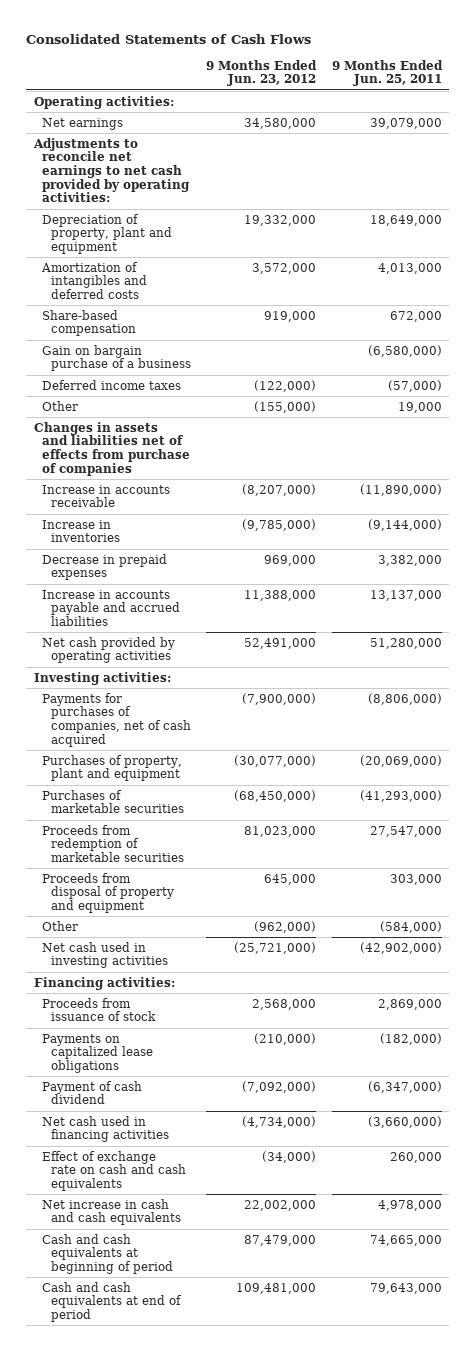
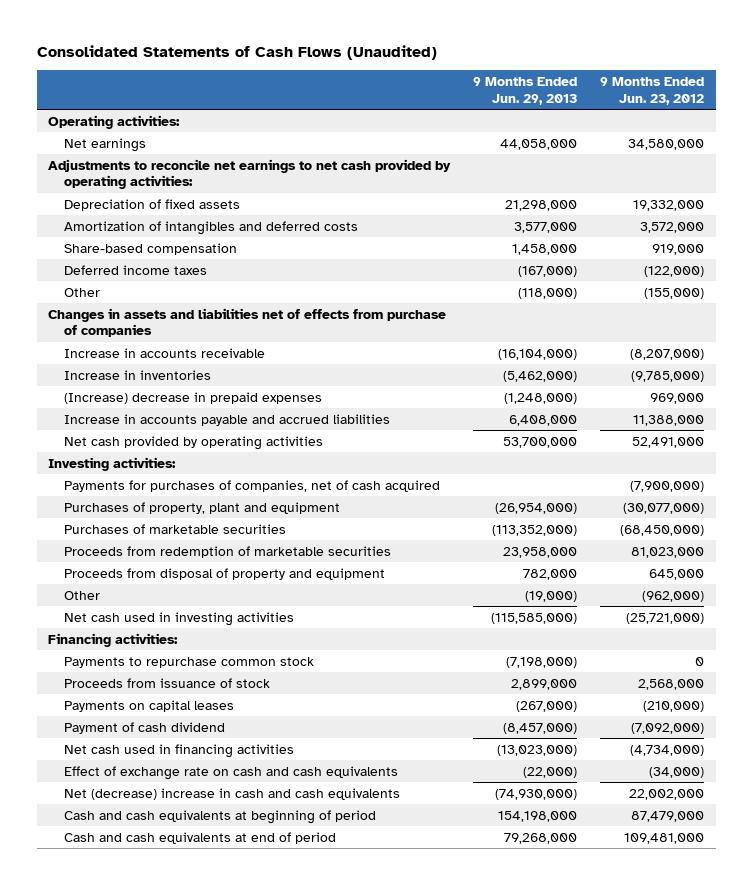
- Consolidated Statements of Cash Flows
+ Consolidated Statements of Cash Flows (Unaudited)
- | 9 Months Ended Jun. 23, 2012 | 9 Months Ended Jun. 25, 2011
+ | 9 Months Ended Jun. 29, 2013 | 9 Months Ended Jun. 23, 2012
- Depreciation of property, plant and equipment | 19,332,000 | 18,649,000
+ Depreciation of fixed assets | 21,298,000 | 19,332,000
- Gain on bargain purchase of a business | | (6,580,000)
- Decrease in prepaid expenses | 969,000 | 3,382,000
+ (Increase) decrease in prepaid expenses | (1,248,000) | 969,000
+ Payments to repurchase common stock | (7,198,000) | 0
- Payments on capitalized lease obligations | (210,000) | (182,000)
+ Payments on capital leases | (267,000) | (210,000)
- Net increase in cash and cash equivalents | 22,002,000 | 4,978,000
+ Net (decrease) increase in cash and cash equivalents | (74,930,000) | 22,002,000

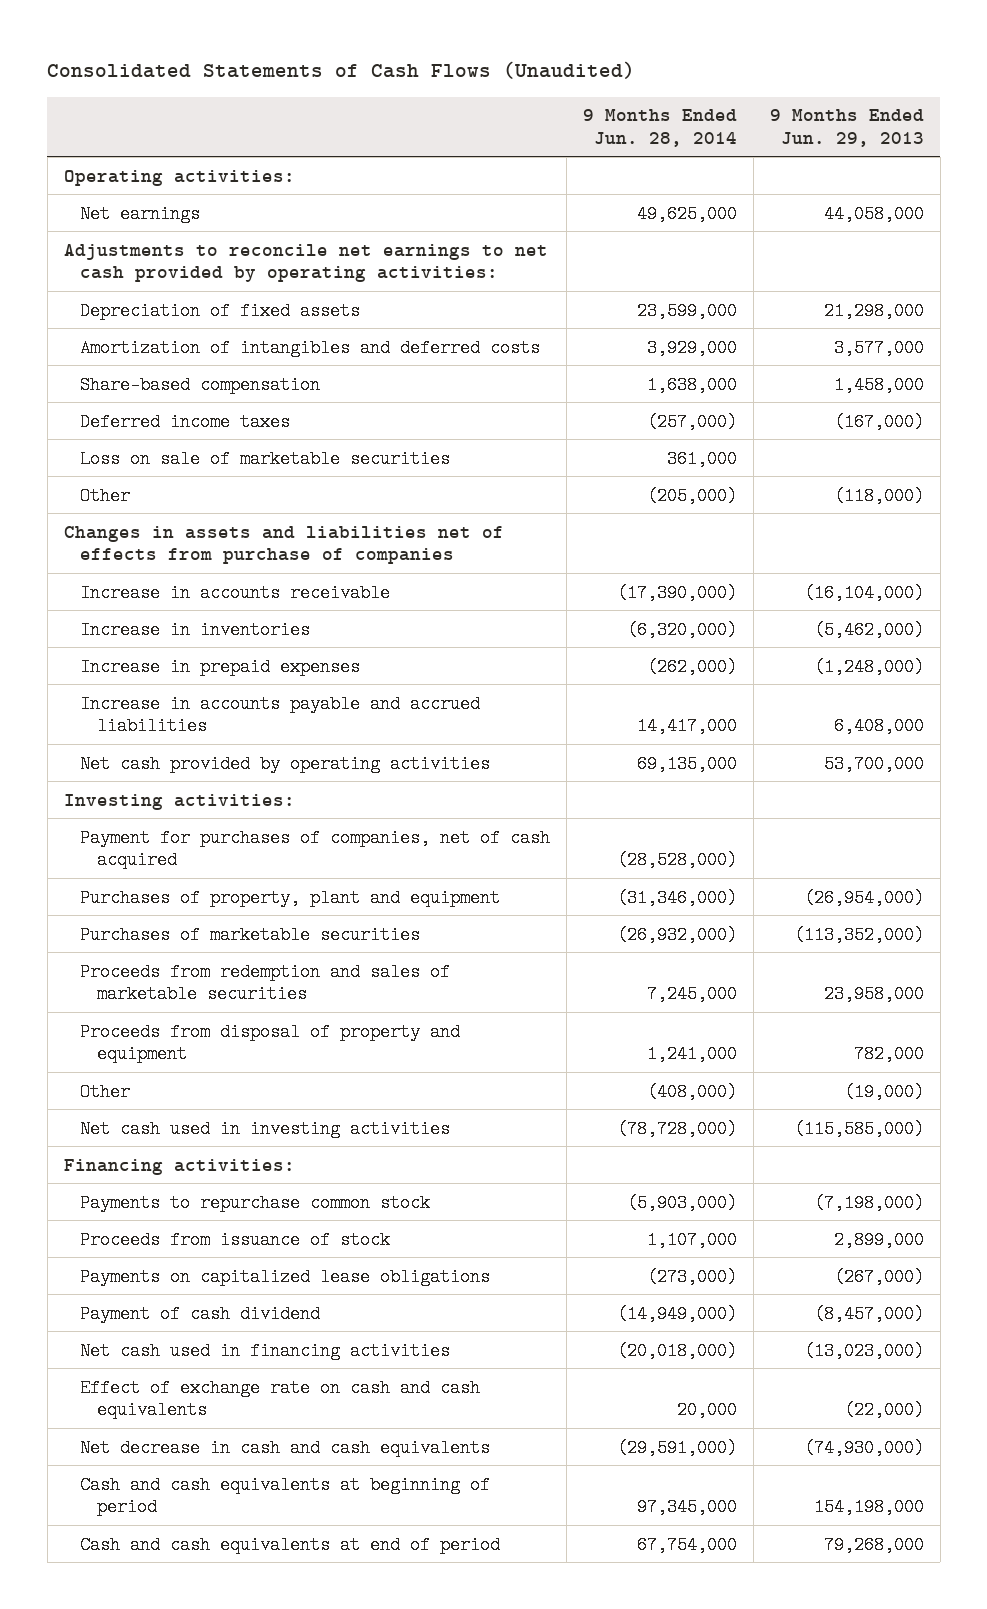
- | 9 Months Ended Jun. 29, 2013 | 9 Months Ended Jun. 23, 2012
+ | 9 Months Ended Jun. 28, 2014 | 9 Months Ended Jun. 29, 2013
+ Loss on sale of marketable securities | 361,000 |
- (Increase) decrease in prepaid expenses | (1,248,000) | 969,000
+ Increase in prepaid expenses | (262,000) | (1,248,000)
- Payments for purchases of companies, net of cash acquired | | (7,900,000)
+ Payment for purchases of companies, net of cash acquired | (28,528,000) |
- Proceeds from redemption of marketable securities | 23,958,000 | 81,023,000
+ Proceeds from redemption and sales of marketable securities | 7,245,000 | 23,958,000
- Payments on capital leases | (267,000) | (210,000)
+ Payments on capitalized lease obligations | (273,000) | (267,000)
- Net (decrease) increase in cash and cash equivalents | (74,930,000) | 22,002,000
+ Net decrease in cash and cash equivalents | (29,591,000) | (74,930,000)

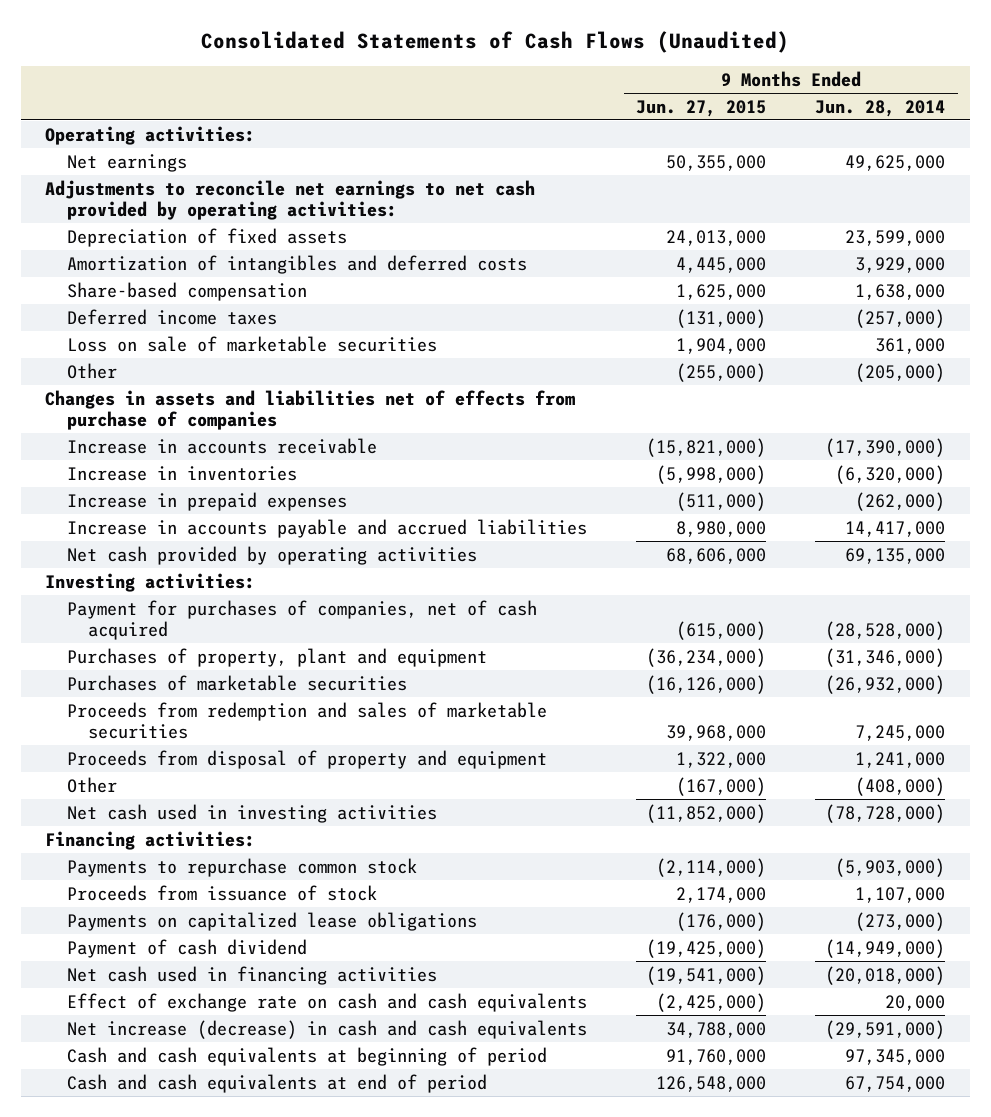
- | 9 Months Ended Jun. 28, 2014 | 9 Months Ended Jun. 29, 2013
+ | 9 Months Ended Jun. 27, 2015 | 9 Months Ended Jun. 28, 2014
- Net decrease in cash and cash equivalents | (29,591,000) | (74,930,000)
+ Net increase (decrease) in cash and cash equivalents | 34,788,000 | (29,591,000)

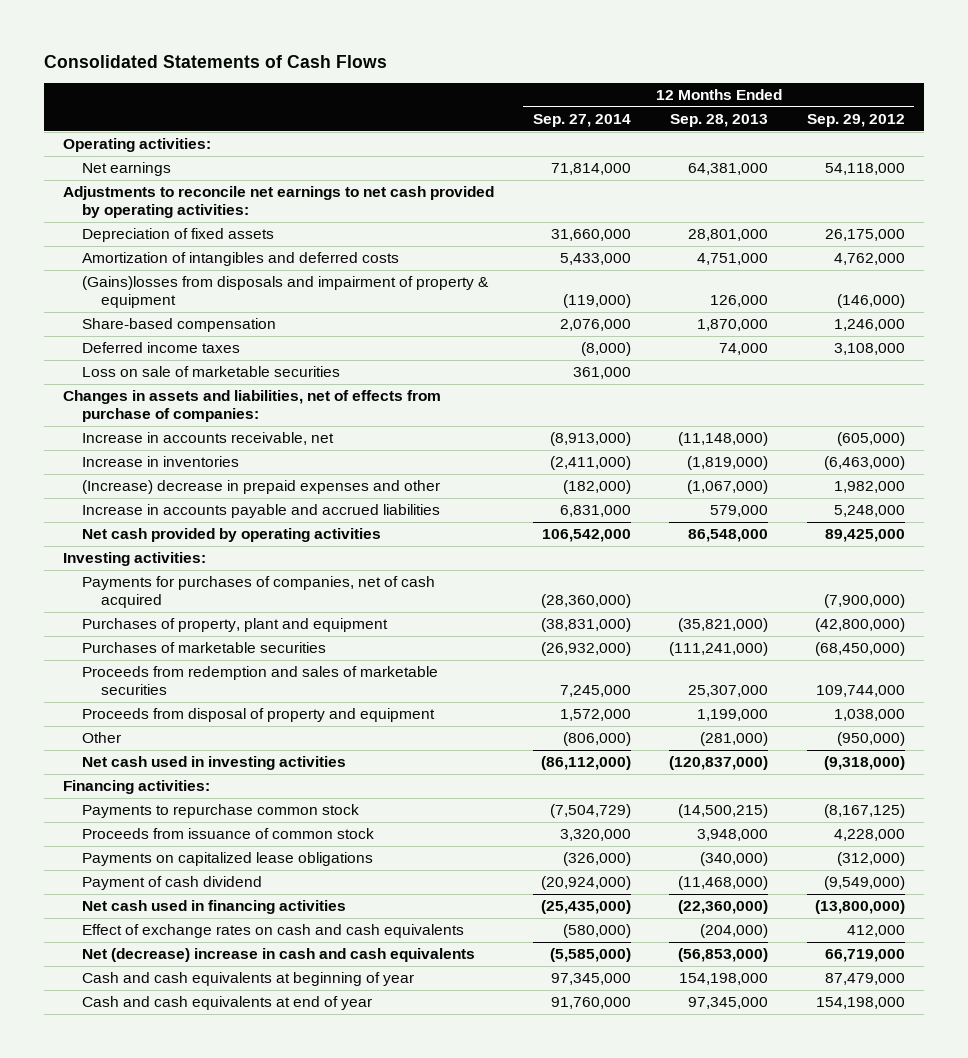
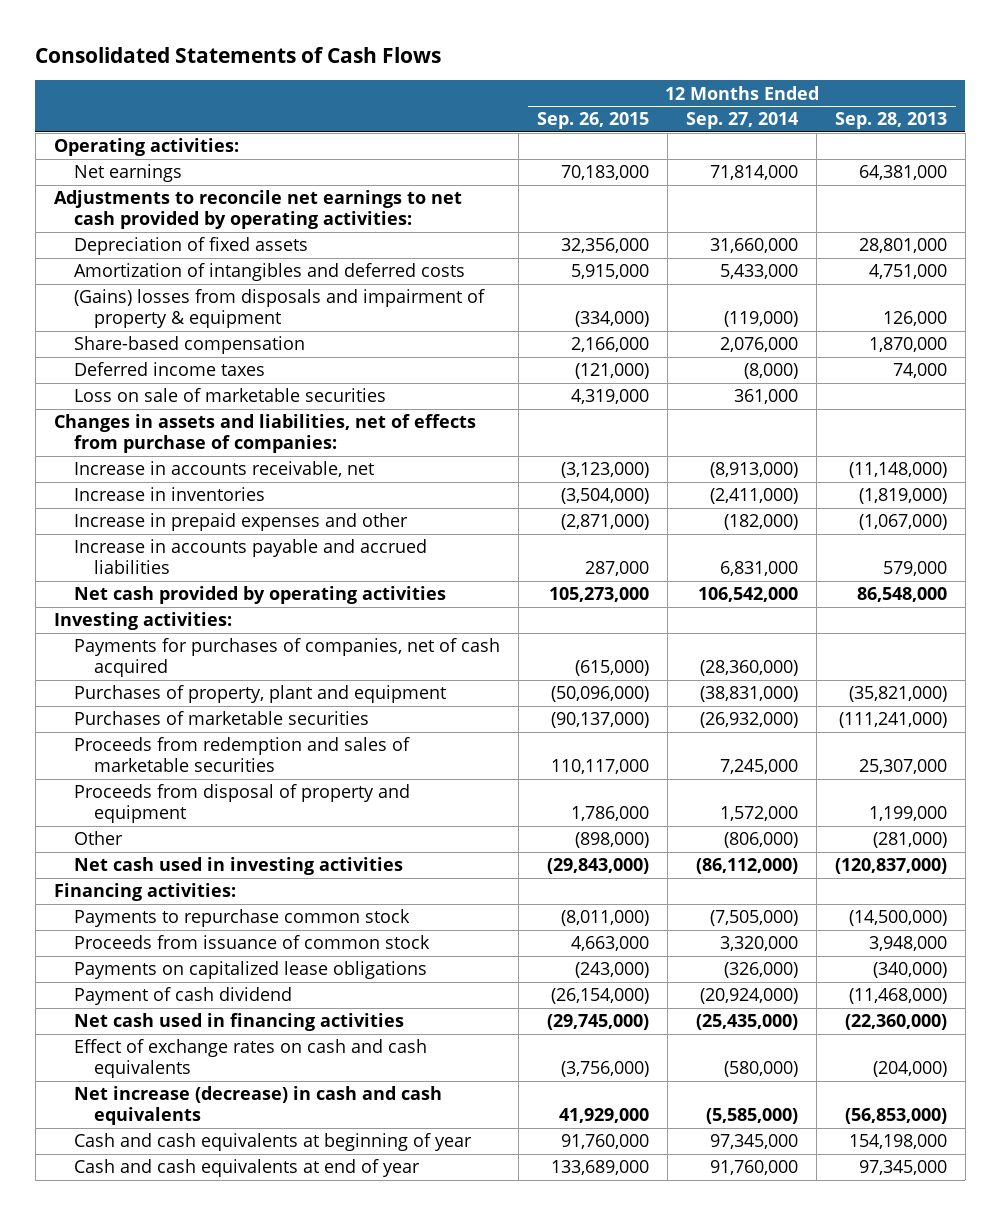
- | 12 Months Ended Sep. 27, 2014 | 12 Months Ended Sep. 28, 2013 | 12 Months Ended Sep. 29, 2012
+ | 12 Months Ended Sep. 26, 2015 | 12 Months Ended Sep. 27, 2014 | 12 Months Ended Sep. 28, 2013
- (Gains)losses from disposals and impairment of property & equipment | (119,000) | 126,000 | (146,000)
+ (Gains) losses from disposals and impairment of property & equipment | (334,000) | (119,000) | 126,000
- (Increase) decrease in prepaid expenses and other | (182,000) | (1,067,000) | 1,982,000
+ Increase in prepaid expenses and other | (2,871,000) | (182,000) | (1,067,000)
- Payments to repurchase common stock | (7,504,729) | (14,500,215) | (8,167,125)
+ Payments to repurchase common stock | (8,011,000) | (7,505,000) | (14,500,000)
- Net (decrease) increase in cash and cash equivalents | (5,585,000) | (56,853,000) | 66,719,000
+ Net increase (decrease) in cash and cash equivalents | 41,929,000 | (5,585,000) | (56,853,000)

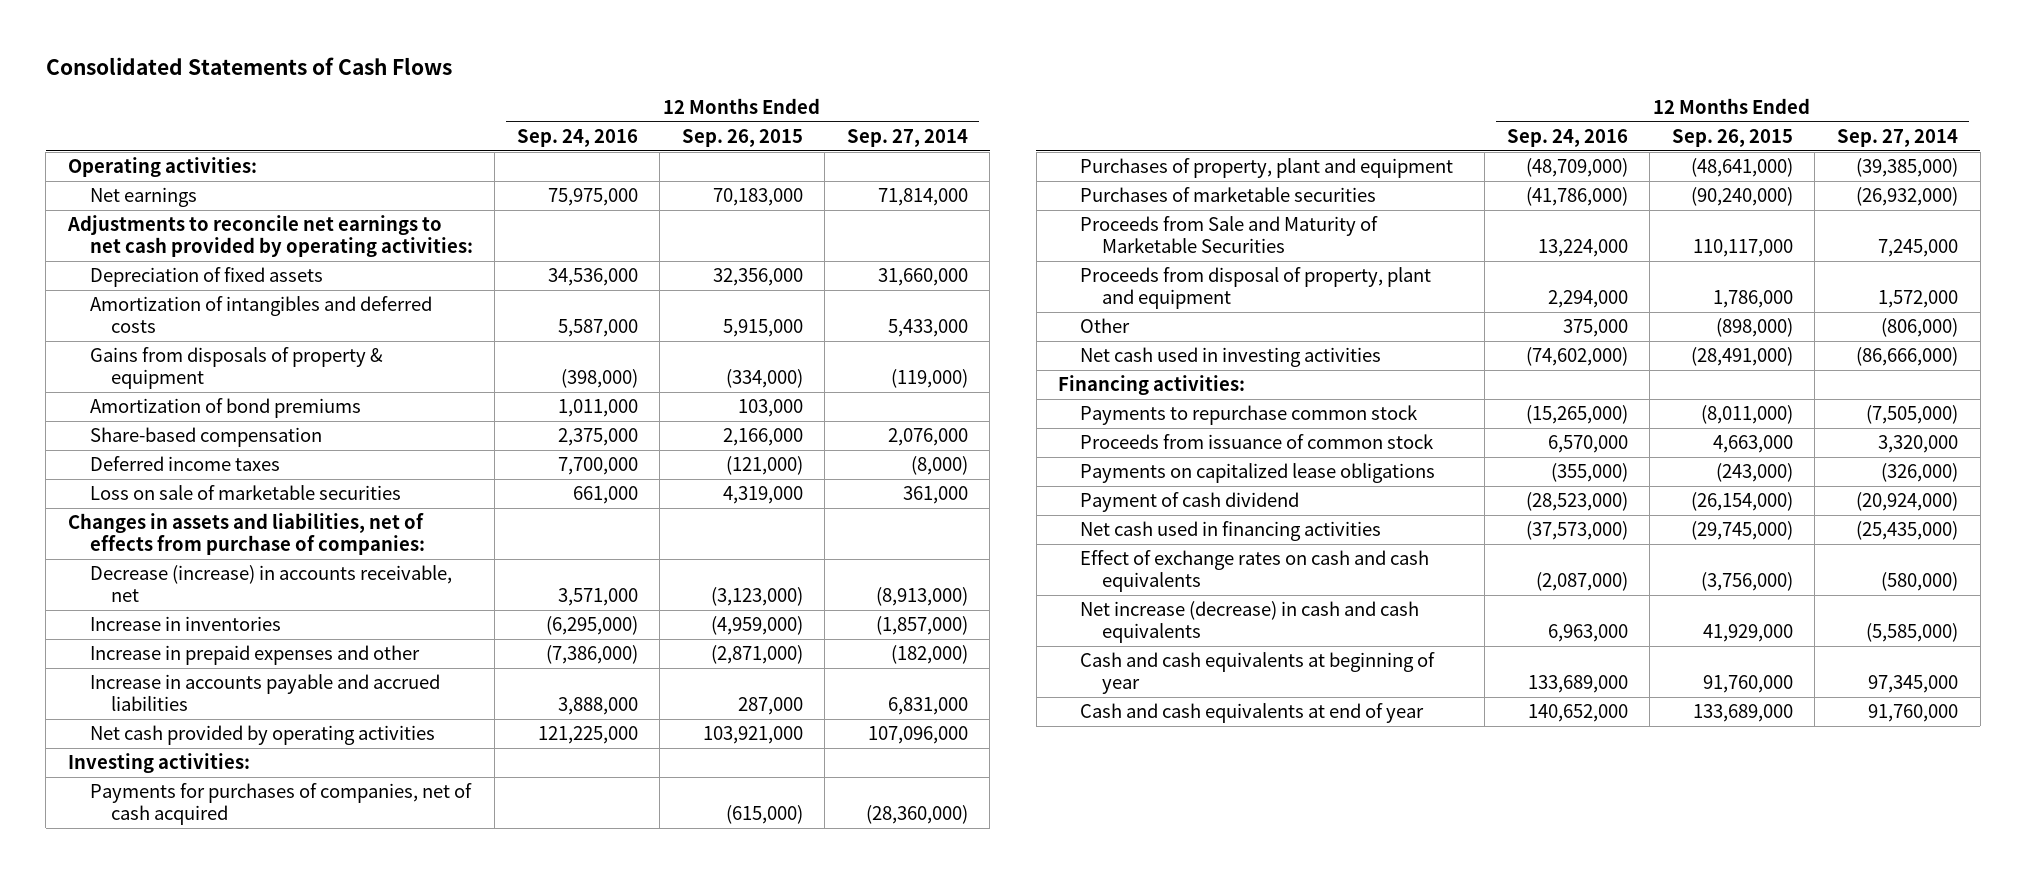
- | 12 Months Ended Sep. 26, 2015 | 12 Months Ended Sep. 27, 2014 | 12 Months Ended Sep. 28, 2013
+ | 12 Months Ended Sep. 24, 2016 | 12 Months Ended Sep. 26, 2015 | 12 Months Ended Sep. 27, 2014
- (Gains) losses from disposals and impairment of property & equipment | (334,000) | (119,000) | 126,000
+ Gains from disposals of property & equipment | (398,000) | (334,000) | (119,000)
+ Amortization of bond premiums | 1,011,000 | 103,000 |
- Increase in accounts receivable, net | (3,123,000) | (8,913,000) | (11,148,000)
- Increase in inventories | (3,504,000) | (2,411,000) | (1,819,000)
+ Decrease (increase) in accounts receivable, net | 3,571,000 | (3,123,000) | (8,913,000)
+ Increase in inventories | (6,295,000) | (4,959,000) | (1,857,000)
- Net cash provided by operating activities | 105,273,000 | 106,542,000 | 86,548,000
+ Net cash provided by operating activities | 121,225,000 | 103,921,000 | 107,096,000
- Purchases of property, plant and equipment | (50,096,000) | (38,831,000) | (35,821,000)
- Purchases of marketable securities | (90,137,000) | (26,932,000) | (111,241,000)
- Proceeds from redemption and sales of marketable securities | 110,117,000 | 7,245,000 | 25,307,000
- Proceeds from disposal of property and equipment | 1,786,000 | 1,572,000 | 1,199,000
+ Purchases of property, plant and equipment | (48,709,000) | (48,641,000) | (39,385,000)
+ Purchases of marketable securities | (41,786,000) | (90,240,000) | (26,932,000)
+ Proceeds from Sale and Maturity of Marketable Securities | 13,224,000 | 110,117,000 | 7,245,000
+ Proceeds from disposal of property, plant and equipment | 2,294,000 | 1,786,000 | 1,572,000
- Net cash used in investing activities | (29,843,000) | (86,112,000) | (120,837,000)
+ Net cash used in investing activities | (74,602,000) | (28,491,000) | (86,666,000)

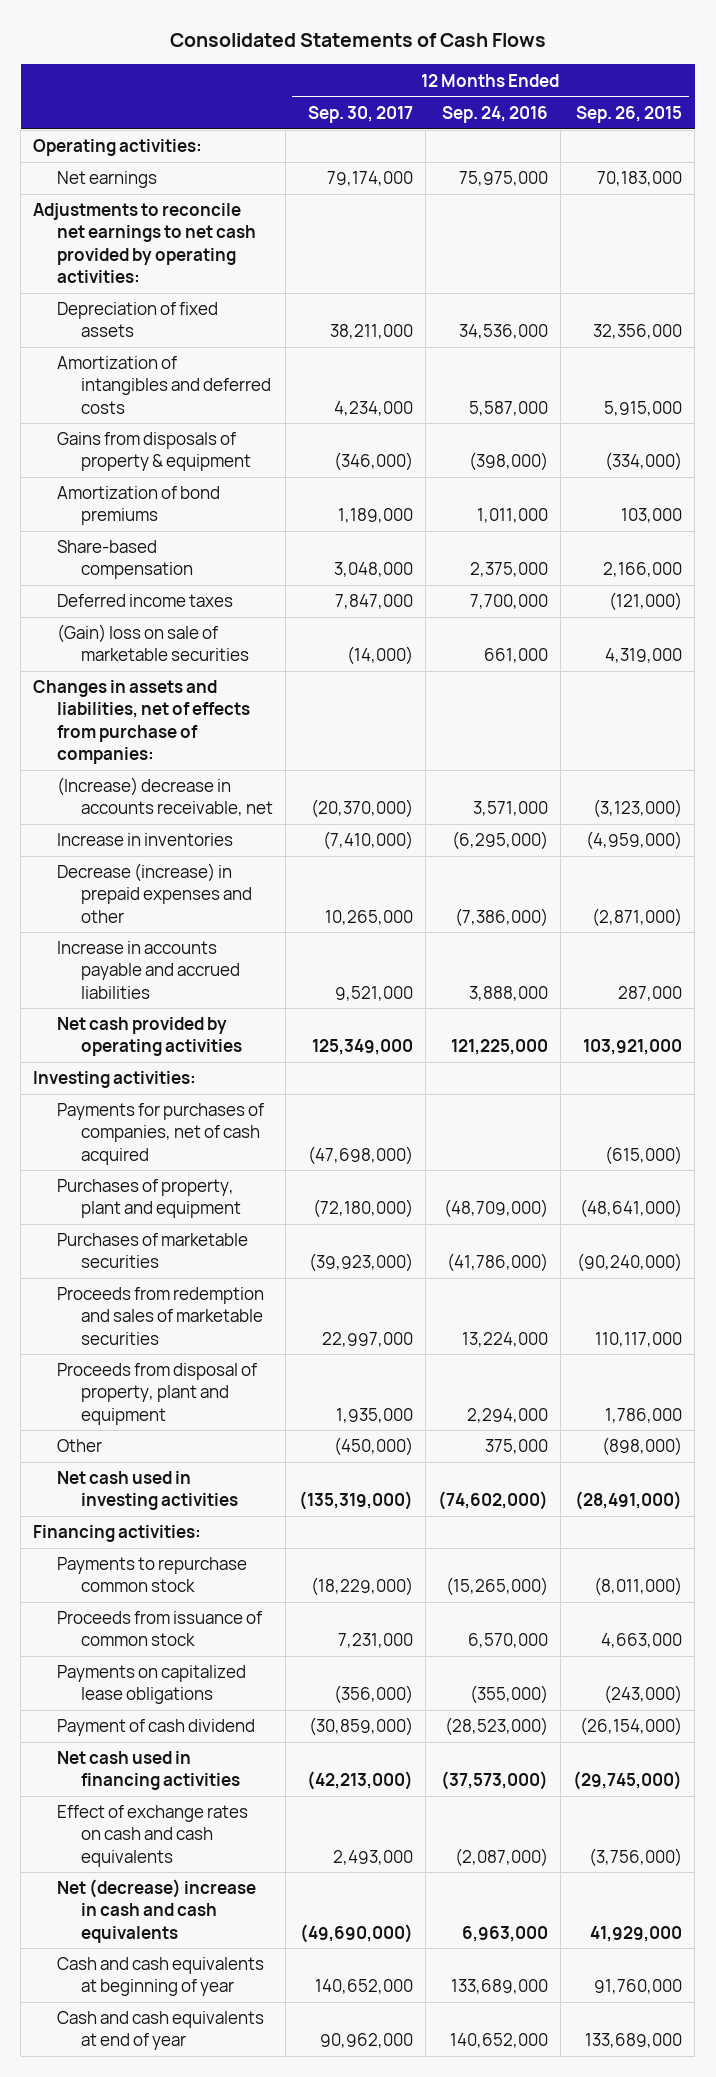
- | 12 Months Ended Sep. 24, 2016 | 12 Months Ended Sep. 26, 2015 | 12 Months Ended Sep. 27, 2014
+ | 12 Months Ended Sep. 30, 2017 | 12 Months Ended Sep. 24, 2016 | 12 Months Ended Sep. 26, 2015
- Loss on sale of marketable securities | 661,000 | 4,319,000 | 361,000
+ (Gain) loss on sale of marketable securities | (14,000) | 661,000 | 4,319,000
- Decrease (increase) in accounts receivable, net | 3,571,000 | (3,123,000) | (8,913,000)
+ (Increase) decrease in accounts receivable, net | (20,370,000) | 3,571,000 | (3,123,000)
- Increase in prepaid expenses and other | (7,386,000) | (2,871,000) | (182,000)
+ Decrease (increase) in prepaid expenses and other | 10,265,000 | (7,386,000) | (2,871,000)
- Proceeds from Sale and Maturity of Marketable Securities | 13,224,000 | 110,117,000 | 7,245,000
+ Proceeds from redemption and sales of marketable securities | 22,997,000 | 13,224,000 | 110,117,000
- Net increase (decrease) in cash and cash equivalents | 6,963,000 | 41,929,000 | (5,585,000)
+ Net (decrease) increase in cash and cash equivalents | (49,690,000) | 6,963,000 | 41,929,000

